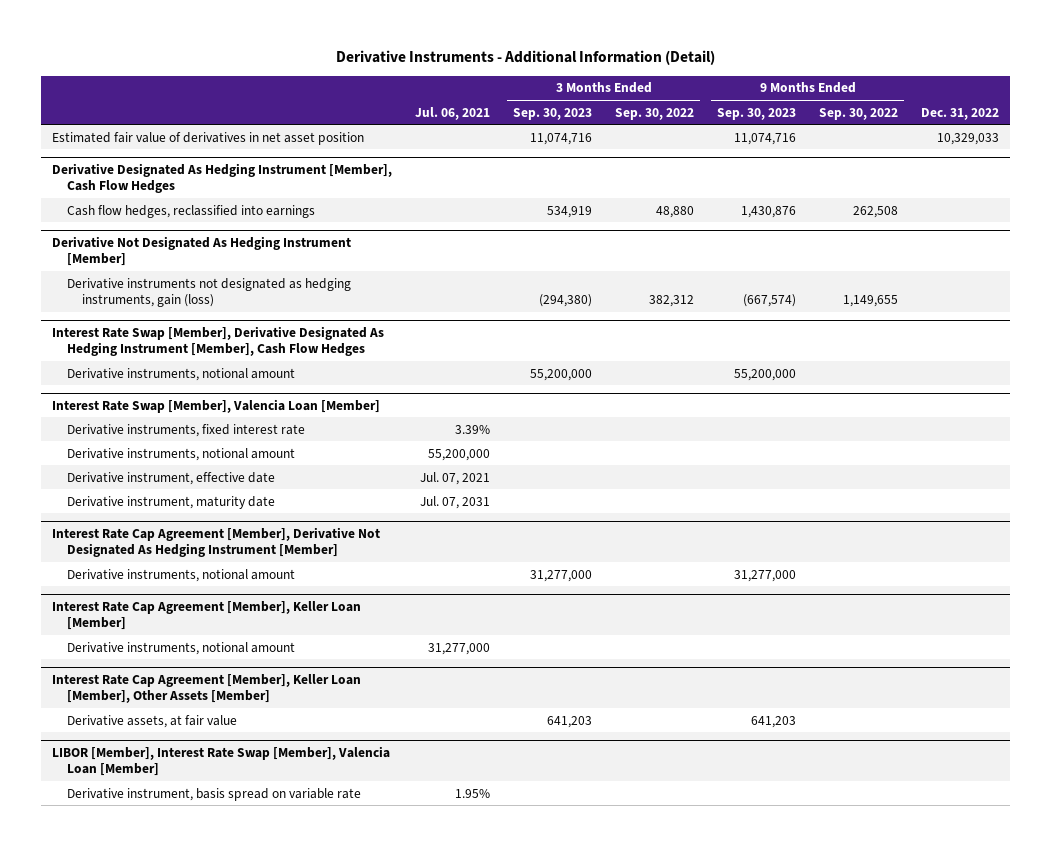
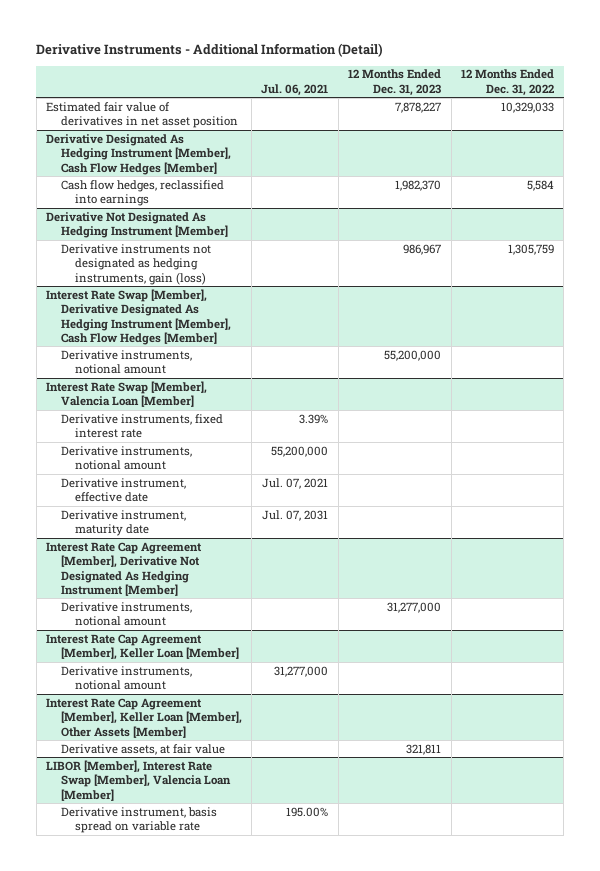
- | Jul. 06, 2021 | 3 Months Ended Sep. 30, 2023 | 3 Months Ended Sep. 30, 2022 | 9 Months Ended Sep. 30, 2023 | 9 Months Ended Sep. 30, 2022 | Dec. 31, 2022
+ | Jul. 06, 2021 | 12 Months Ended Dec. 31, 2023 | 12 Months Ended Dec. 31, 2022
- Derivative Designated As Hedging Instrument [Member], Cash Flow Hedges
+ Derivative Designated As Hedging Instrument [Member], Cash Flow Hedges [Member]
- Interest Rate Swap [Member], Derivative Designated As Hedging Instrument [Member], Cash Flow Hedges
+ Interest Rate Swap [Member], Derivative Designated As Hedging Instrument [Member], Cash Flow Hedges [Member]
@ LIBOR [Member], Interest Rate Swap [Member], Valencia Loan [Member]
- Derivative instrument, basis spread on variable rate | 1.95% | | | | |
+ Derivative instrument, basis spread on variable rate | 195.00% | |

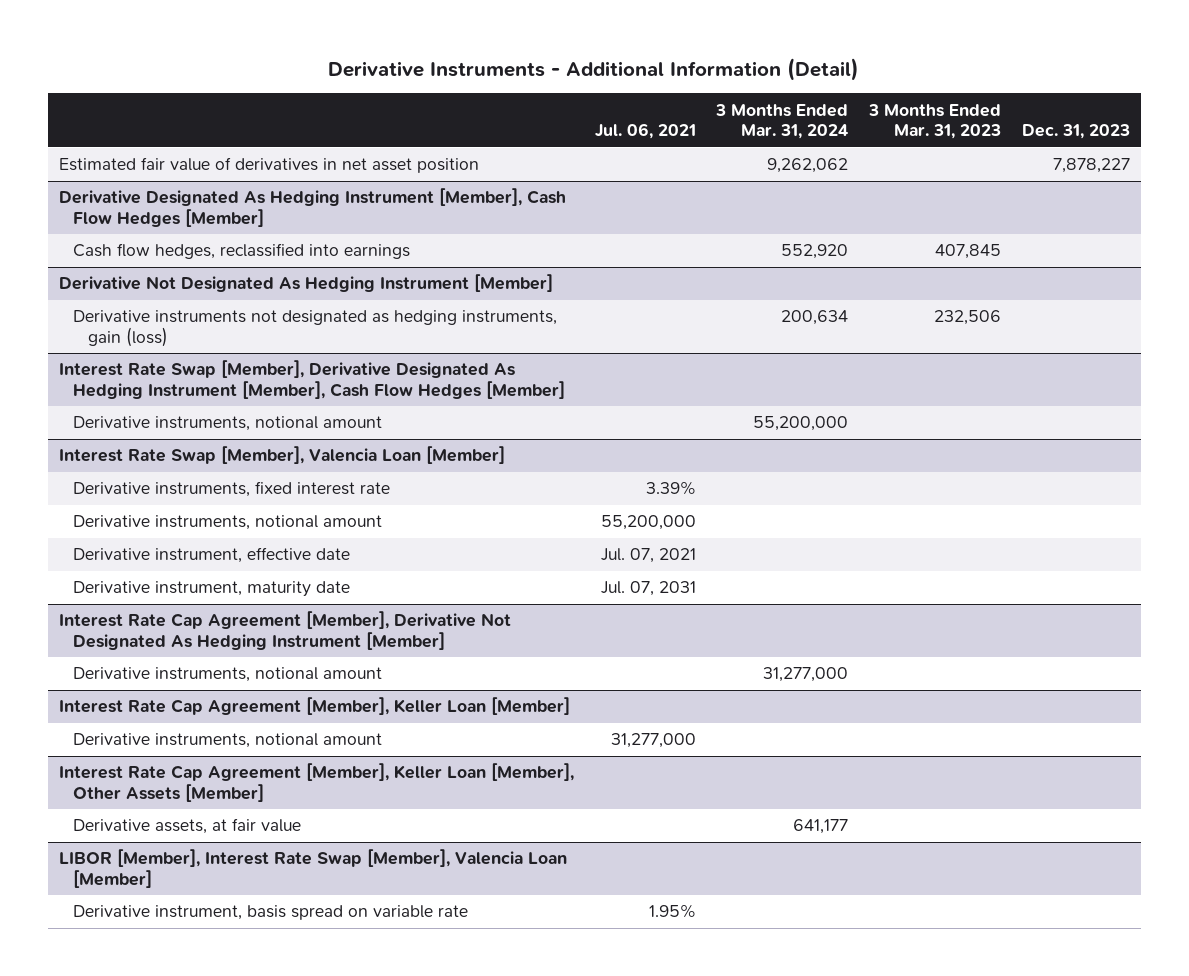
- | Jul. 06, 2021 | 12 Months Ended Dec. 31, 2023 | 12 Months Ended Dec. 31, 2022
+ | Jul. 06, 2021 | 3 Months Ended Mar. 31, 2024 | 3 Months Ended Mar. 31, 2023 | Dec. 31, 2023
@ LIBOR [Member], Interest Rate Swap [Member], Valencia Loan [Member]
- Derivative instrument, basis spread on variable rate | 195.00% | |
+ Derivative instrument, basis spread on variable rate | 1.95% | | |

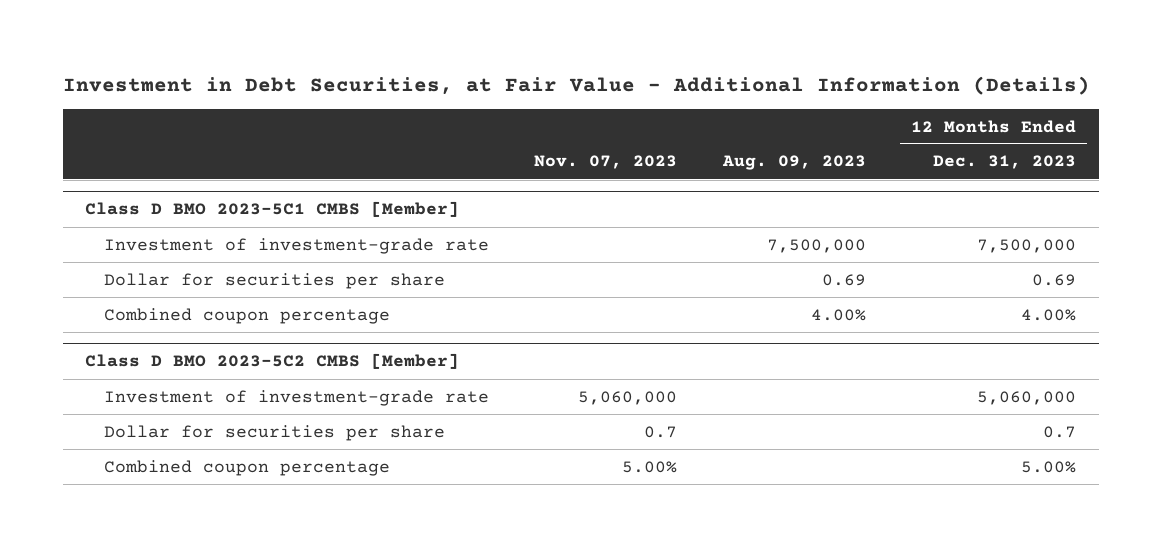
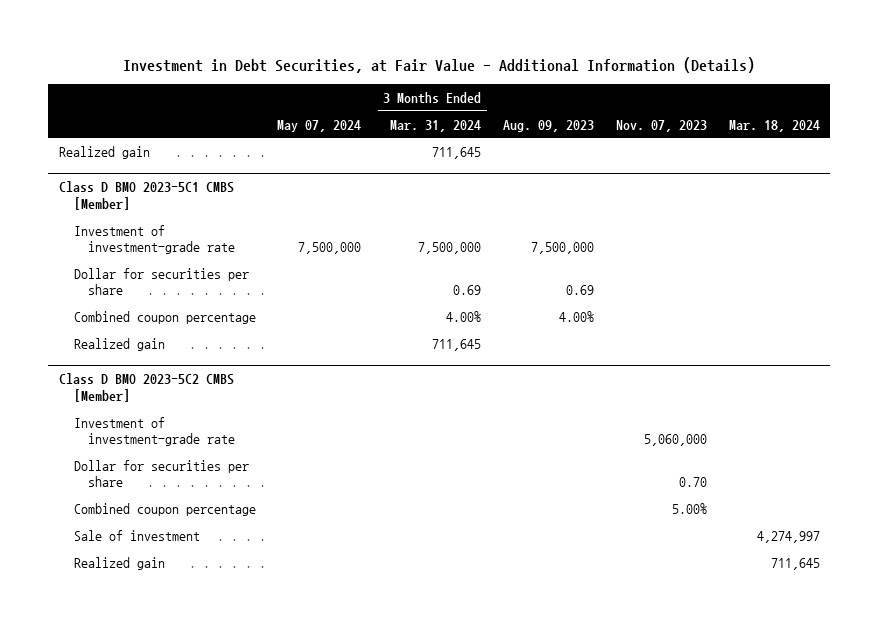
- | Nov. 07, 2023 | Aug. 09, 2023 | 12 Months Ended Dec. 31, 2023
+ | May 07, 2024 | 3 Months Ended Mar. 31, 2024 | Aug. 09, 2023 | Nov. 07, 2023 | Mar. 18, 2024
+ Realized gain | | 711,645 | | |
@ Class D BMO 2023-5C1 CMBS [Member]
+ Realized gain | | 711,645 | | |
@ Class D BMO 2023-5C2 CMBS [Member]
- Dollar for securities per share | 0.7 | | 0.7
+ Dollar for securities per share | | | | 0.70 |
+ Sale of investment | | | | | 4,274,997
+ Realized gain | | | | | 711,645

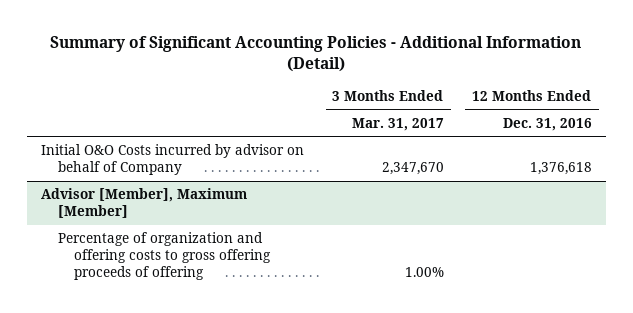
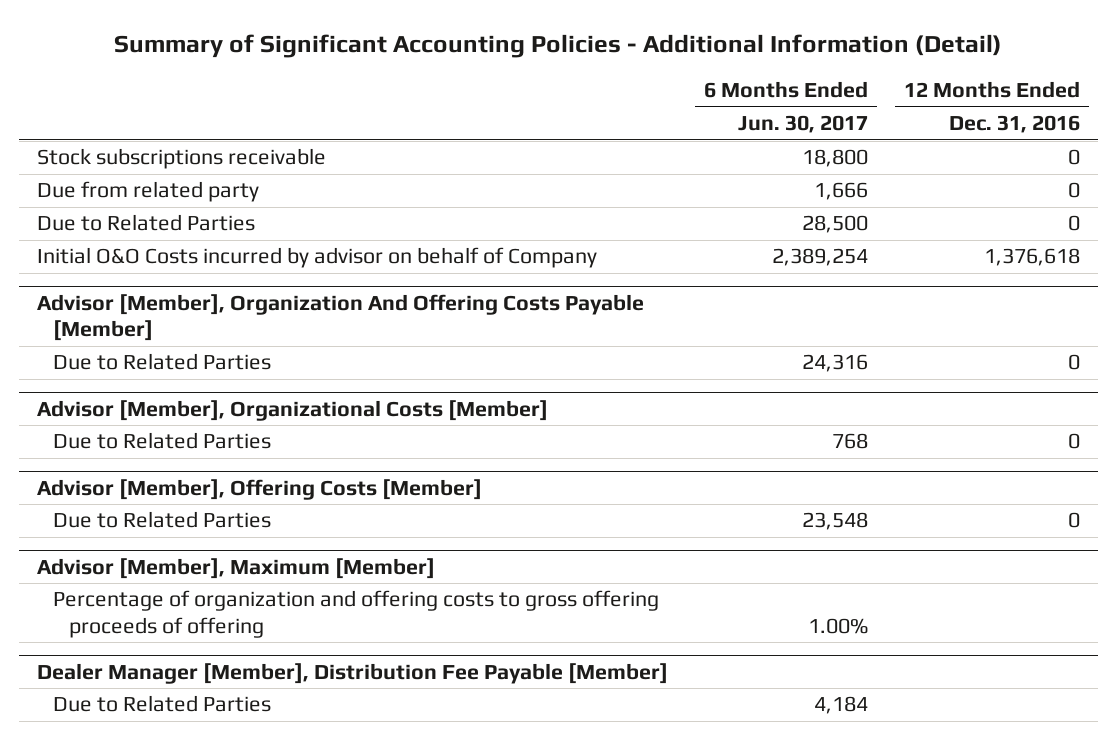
- | 3 Months Ended Mar. 31, 2017 | 12 Months Ended Dec. 31, 2016
+ | 6 Months Ended Jun. 30, 2017 | 12 Months Ended Dec. 31, 2016
+ Stock subscriptions receivable | 18,800 | 0
+ Due from related party | 1,666 | 0
+ Due to Related Parties | 28,500 | 0
+ Advisor [Member], Organization And Offering Costs Payable [Member]
+ Due to Related Parties | 24,316 | 0
+ Advisor [Member], Organizational Costs [Member]
+ Due to Related Parties | 768 | 0
+ Advisor [Member], Offering Costs [Member]
+ Due to Related Parties | 23,548 | 0
+ Dealer Manager [Member], Distribution Fee Payable [Member]
+ Due to Related Parties | 4,184 |

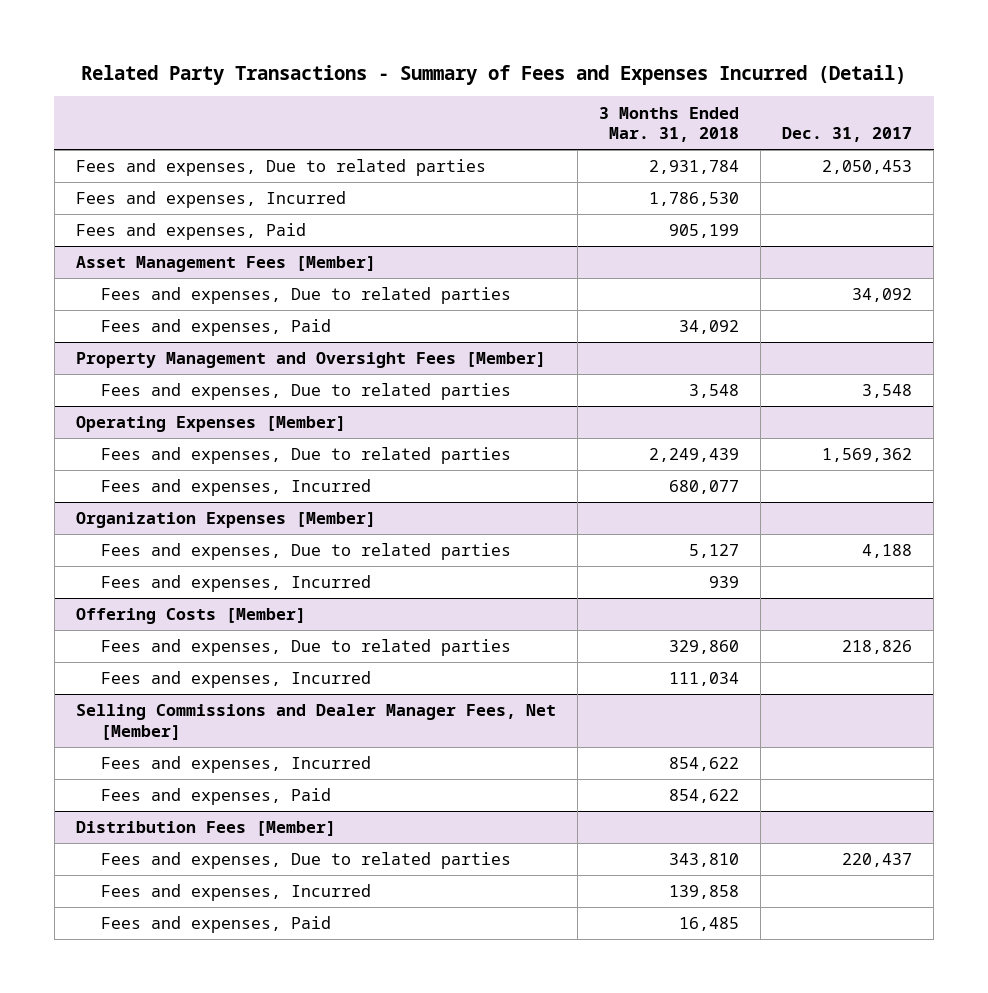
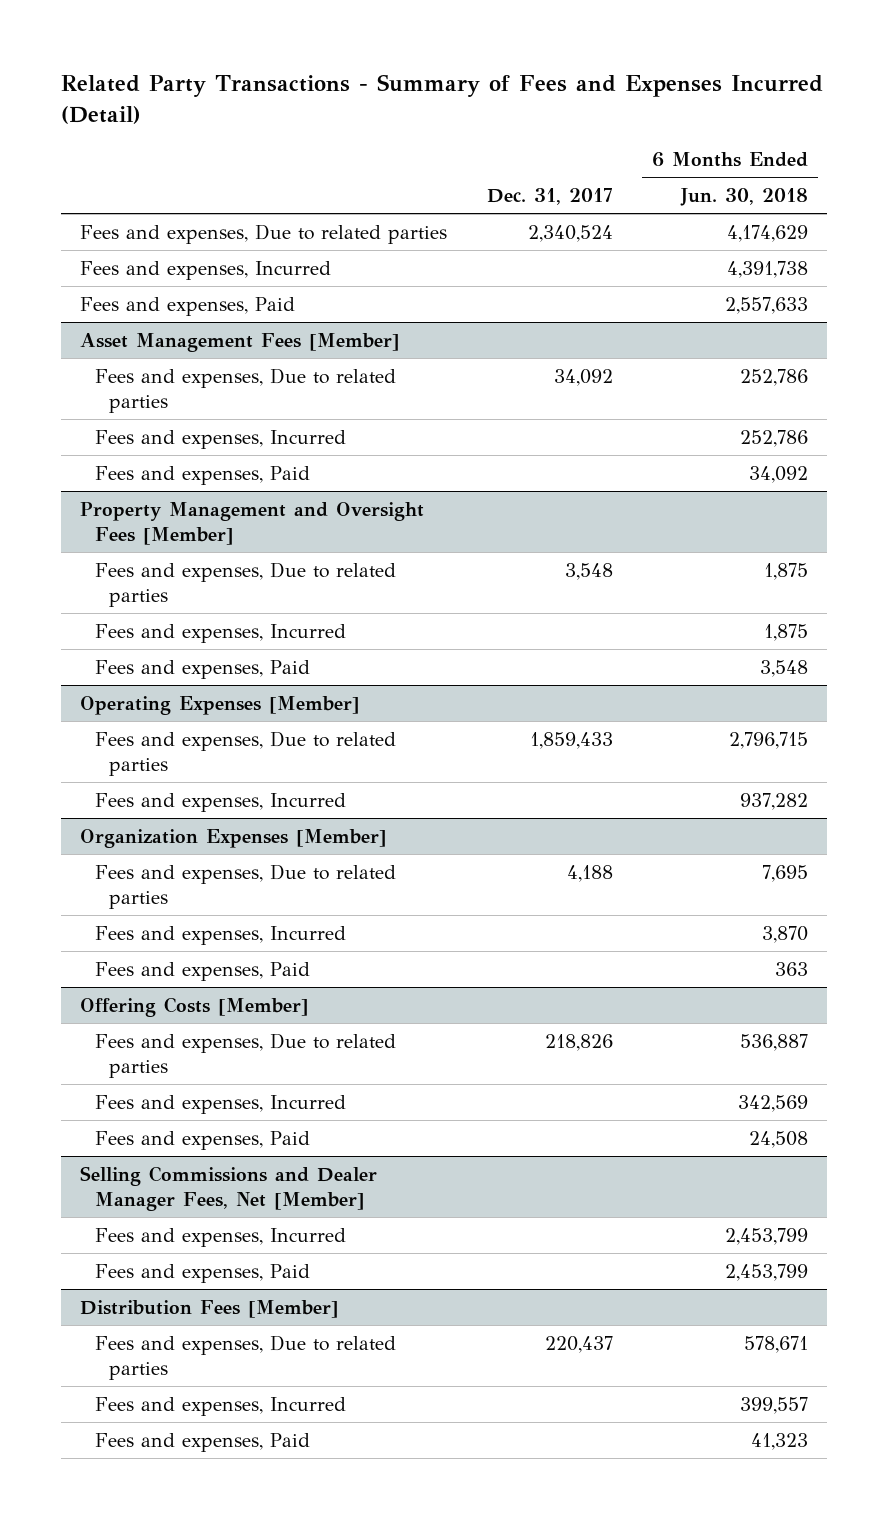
- | 3 Months Ended Mar. 31, 2018 | Dec. 31, 2017
+ | Dec. 31, 2017 | 6 Months Ended Jun. 30, 2018
- Fees and expenses, Due to related parties | 2,931,784 | 2,050,453
+ Fees and expenses, Due to related parties | 2,340,524 | 4,174,629
@ Asset Management Fees [Member]
+ Fees and expenses, Incurred | | 252,786
@ Property Management and Oversight Fees [Member]
+ Fees and expenses, Incurred | | 1,875
+ Fees and expenses, Paid | | 3,548
@ Operating Expenses [Member]
- Fees and expenses, Due to related parties | 2,249,439 | 1,569,362
+ Fees and expenses, Due to related parties | 1,859,433 | 2,796,715
@ Organization Expenses [Member]
+ Fees and expenses, Paid | | 363
@ Offering Costs [Member]
+ Fees and expenses, Paid | | 24,508

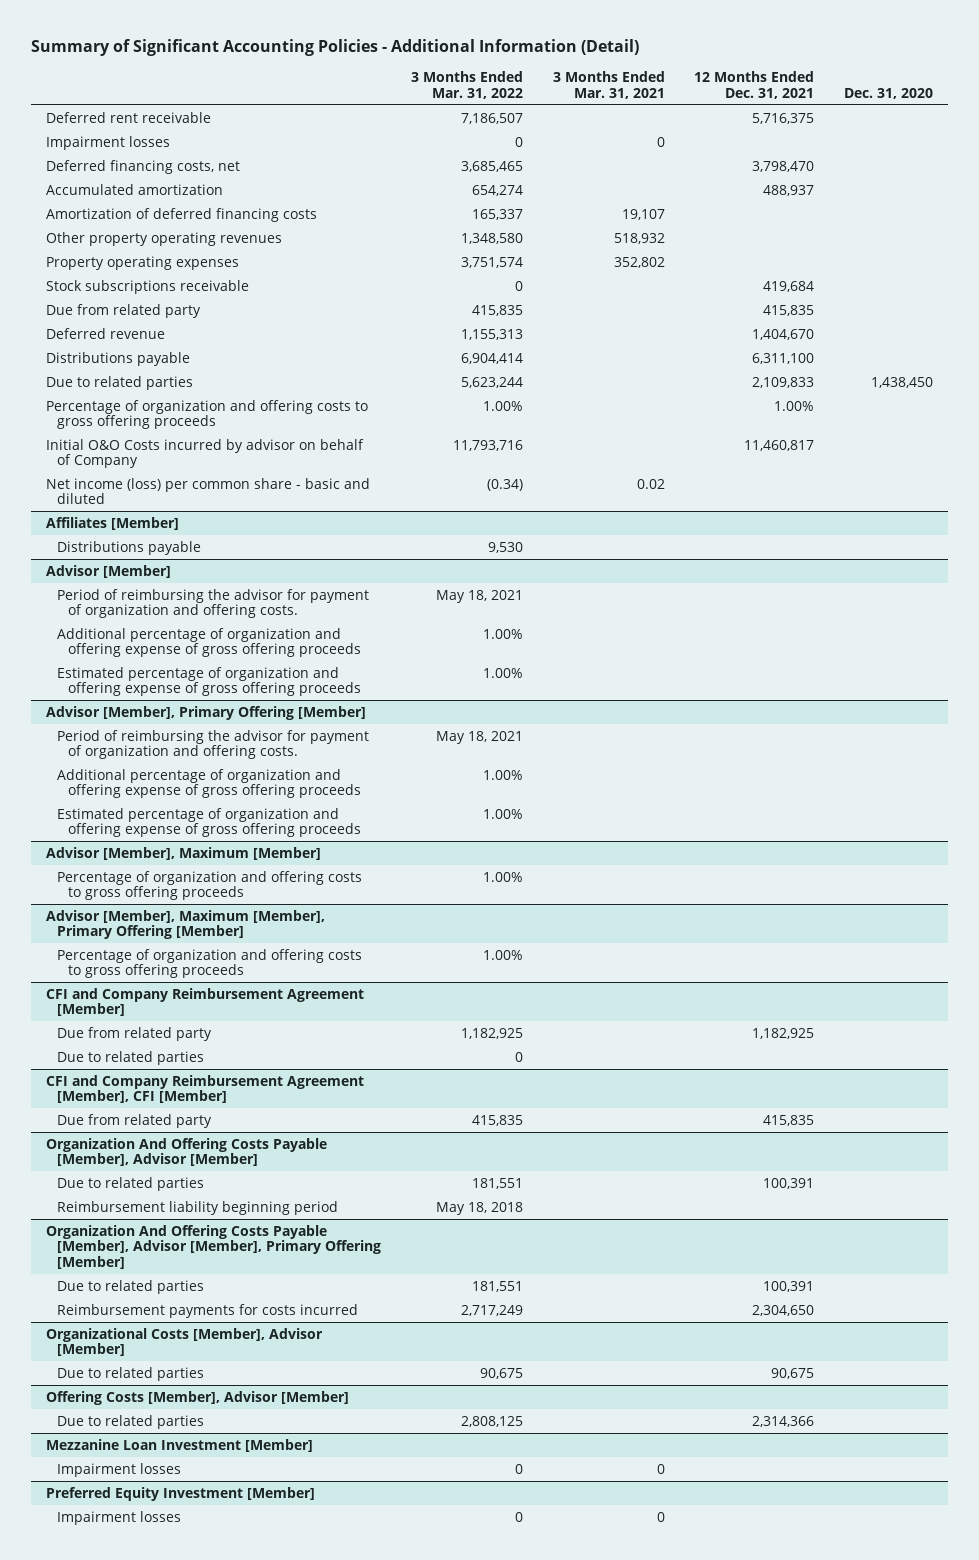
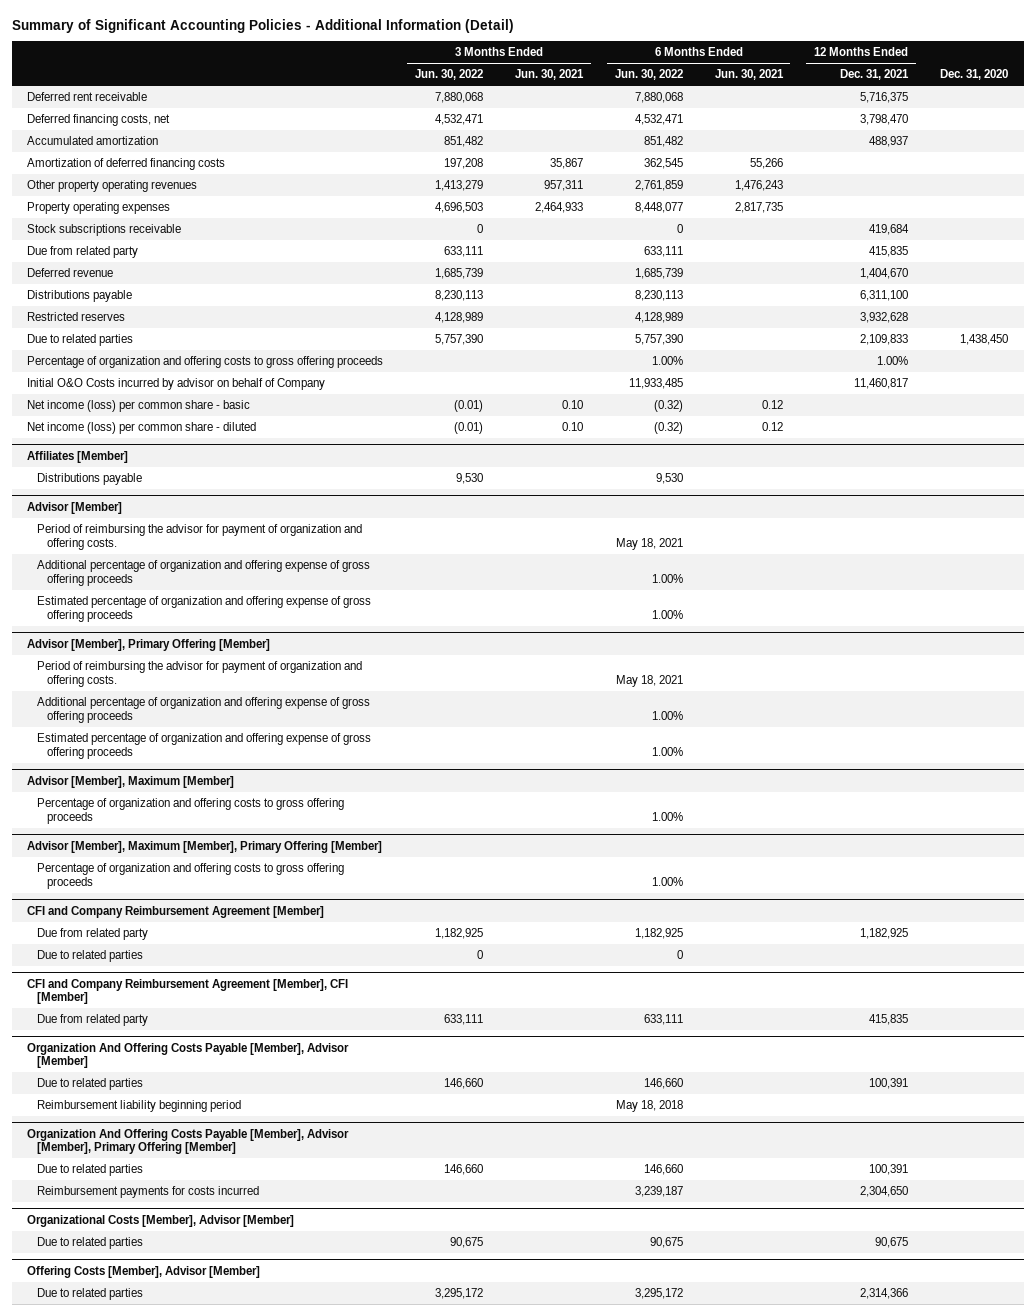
- | 3 Months Ended Mar. 31, 2022 | 3 Months Ended Mar. 31, 2021 | 12 Months Ended Dec. 31, 2021 | Dec. 31, 2020
+ | 3 Months Ended Jun. 30, 2022 | 3 Months Ended Jun. 30, 2021 | 6 Months Ended Jun. 30, 2022 | 6 Months Ended Jun. 30, 2021 | 12 Months Ended Dec. 31, 2021 | Dec. 31, 2020
- Impairment losses | 0 | 0 | |
+ Restricted reserves | 4,128,989 | | 4,128,989 | | 3,932,628 |
- Net income (loss) per common share - basic and diluted | (0.34) | 0.02 | |
+ Net income (loss) per common share - basic | (0.01) | 0.10 | (0.32) | 0.12 | |
+ Net income (loss) per common share - diluted | (0.01) | 0.10 | (0.32) | 0.12 | |
- Mezzanine Loan Investment [Member]
- Impairment losses | 0 | 0 | |
- Preferred Equity Investment [Member]
- Impairment losses | 0 | 0 | |

